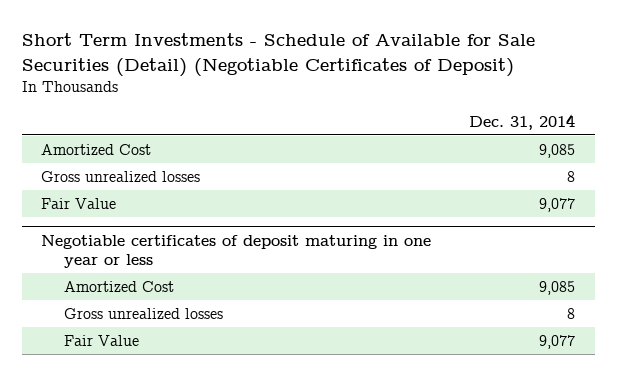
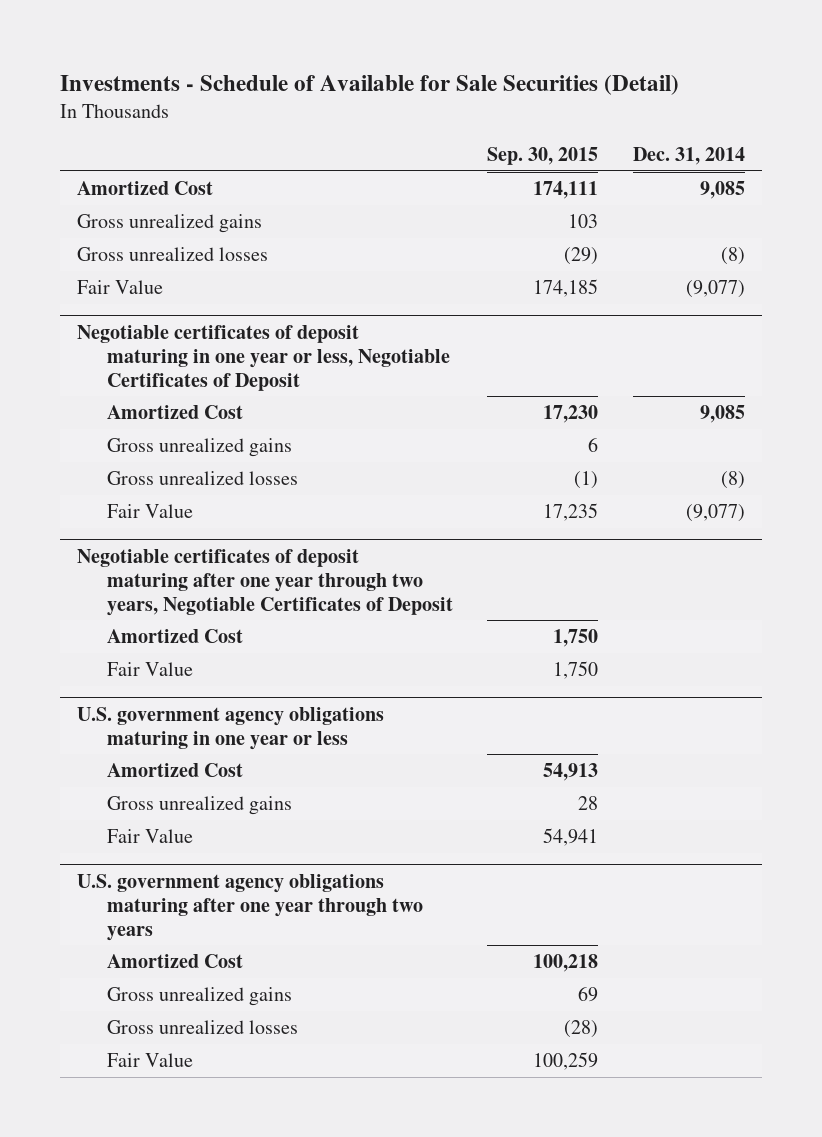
- Short Term Investments - Schedule of Available for Sale Securities (Detail) (Negotiable Certificates of Deposit)
+ Investments - Schedule of Available for Sale Securities (Detail)
- | Dec. 31, 2014
+ | Sep. 30, 2015 | Dec. 31, 2014
- Gross unrealized losses | 8
- Fair Value | 9,077
- Negotiable certificates of deposit maturing in one year or less
+ Gross unrealized gains | 103 |
+ Gross unrealized losses | (29) | (8)
+ Fair Value | 174,185 | (9,077)
+ Negotiable certificates of deposit maturing in one year or less, Negotiable Certificates of Deposit
- Gross unrealized losses | 8
- Fair Value | 9,077
+ Gross unrealized gains | 6 |
+ Gross unrealized losses | (1) | (8)
+ Fair Value | 17,235 | (9,077)
+ Negotiable certificates of deposit maturing after one year through two years, Negotiable Certificates of Deposit
+ Amortized Cost | 1,750 |
+ Fair Value | 1,750 |
+ U.S. government agency obligations maturing in one year or less
+ Amortized Cost | 54,913 |
+ Gross unrealized gains | 28 |
+ Fair Value | 54,941 |
+ U.S. government agency obligations maturing after one year through two years
+ Amortized Cost | 100,218 |
+ Gross unrealized gains | 69 |
+ Gross unrealized losses | (28) |
+ Fair Value | 100,259 |

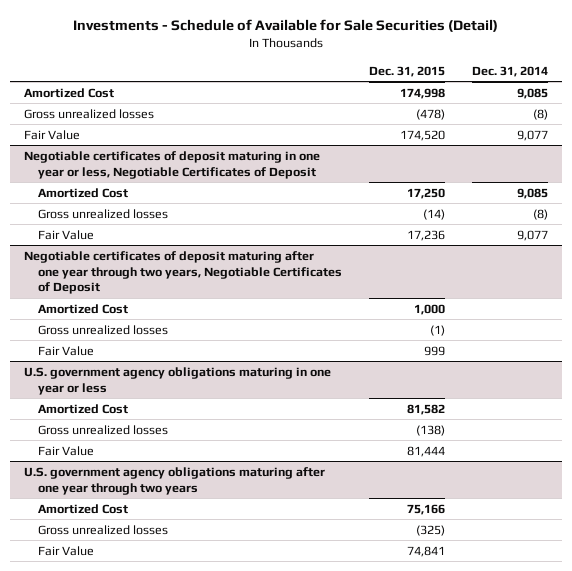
- | Sep. 30, 2015 | Dec. 31, 2014
+ | Dec. 31, 2015 | Dec. 31, 2014
- Gross unrealized gains | 103 |
- Fair Value | 174,185 | (9,077)
+ Fair Value | 174,520 | 9,077
@ Negotiable certificates of deposit maturing in one year or less, Negotiable Certificates of Deposit
- Gross unrealized gains | 6 |
- Fair Value | 17,235 | (9,077)
+ Fair Value | 17,236 | 9,077
@ Negotiable certificates of deposit maturing after one year through two years, Negotiable Certificates of Deposit
+ Gross unrealized losses | (1) |
@ U.S. government agency obligations maturing in one year or less
- Gross unrealized gains | 28 |
+ Gross unrealized losses | (138) |
@ U.S. government agency obligations maturing after one year through two years
- Gross unrealized gains | 69 |

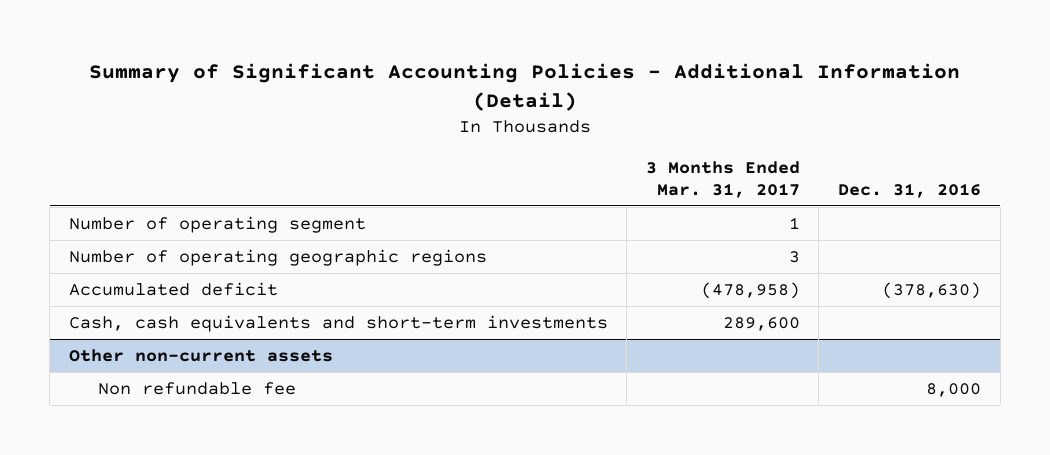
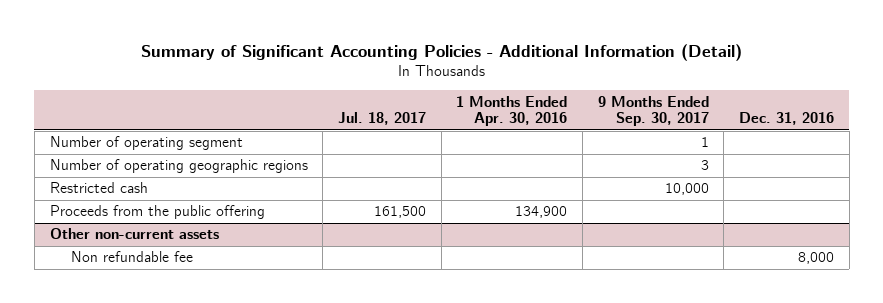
- | 3 Months Ended Mar. 31, 2017 | Dec. 31, 2016
+ | Jul. 18, 2017 | 1 Months Ended Apr. 30, 2016 | 9 Months Ended Sep. 30, 2017 | Dec. 31, 2016
- Accumulated deficit | (478,958) | (378,630)
- Cash, cash equivalents and short-term investments | 289,600 |
+ Restricted cash | | | 10,000 |
+ Proceeds from the public offering | 161,500 | 134,900 | |

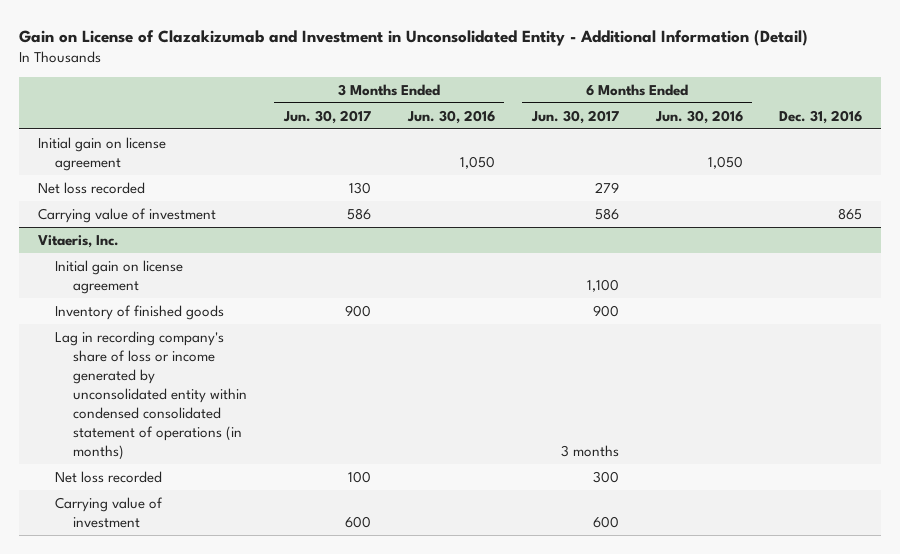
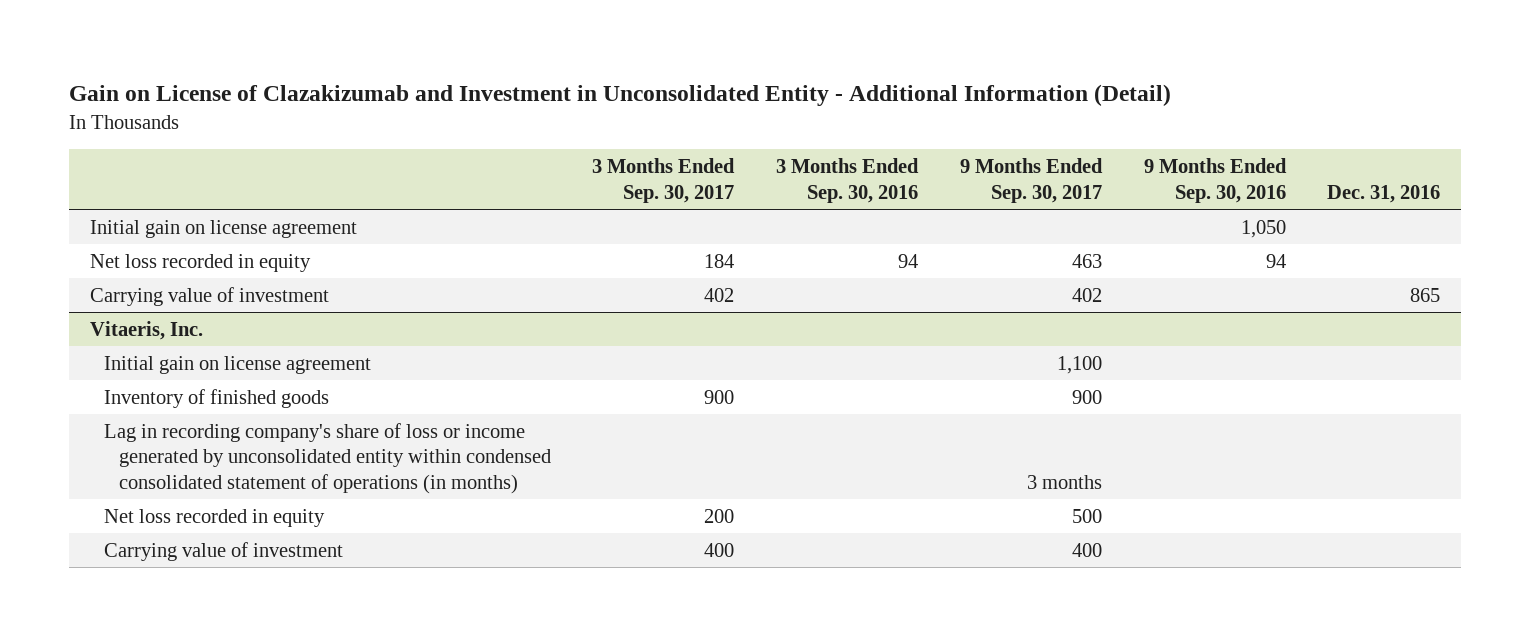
- | 3 Months Ended Jun. 30, 2017 | 3 Months Ended Jun. 30, 2016 | 6 Months Ended Jun. 30, 2017 | 6 Months Ended Jun. 30, 2016 | Dec. 31, 2016
+ | 3 Months Ended Sep. 30, 2017 | 3 Months Ended Sep. 30, 2016 | 9 Months Ended Sep. 30, 2017 | 9 Months Ended Sep. 30, 2016 | Dec. 31, 2016
- Net loss recorded | 130 | | 279 | |
+ Net loss recorded in equity | 184 | 94 | 463 | 94 |
@ Vitaeris, Inc.
- Net loss recorded | 100 | | 300 | |
+ Net loss recorded in equity | 200 | | 500 | |

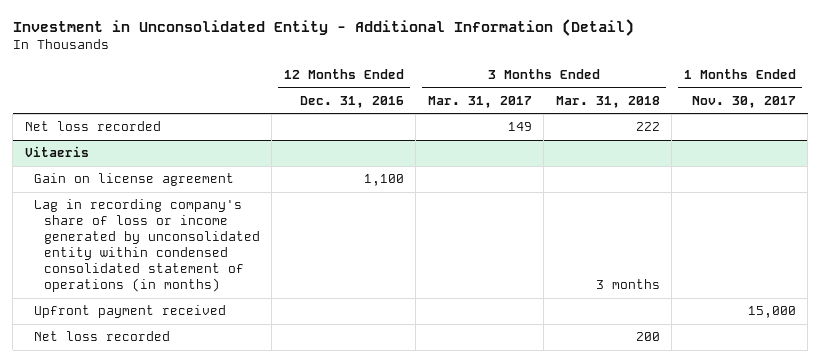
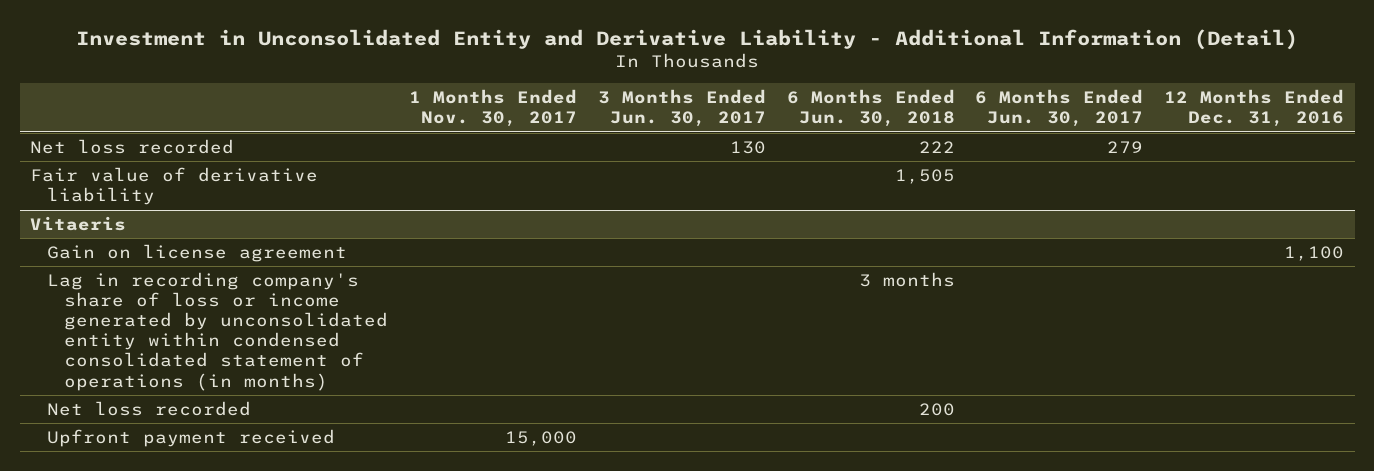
- Investment in Unconsolidated Entity - Additional Information (Detail)
+ Investment in Unconsolidated Entity and Derivative Liability - Additional Information (Detail)
- | 12 Months Ended Dec. 31, 2016 | 3 Months Ended Mar. 31, 2017 | 3 Months Ended Mar. 31, 2018 | 1 Months Ended Nov. 30, 2017
+ | 1 Months Ended Nov. 30, 2017 | 3 Months Ended Jun. 30, 2017 | 6 Months Ended Jun. 30, 2018 | 6 Months Ended Jun. 30, 2017 | 12 Months Ended Dec. 31, 2016
+ Fair value of derivative liability | | | 1,505 | |
@ Vitaeris
moved down: Upfront payment received | 15,000 | | | |

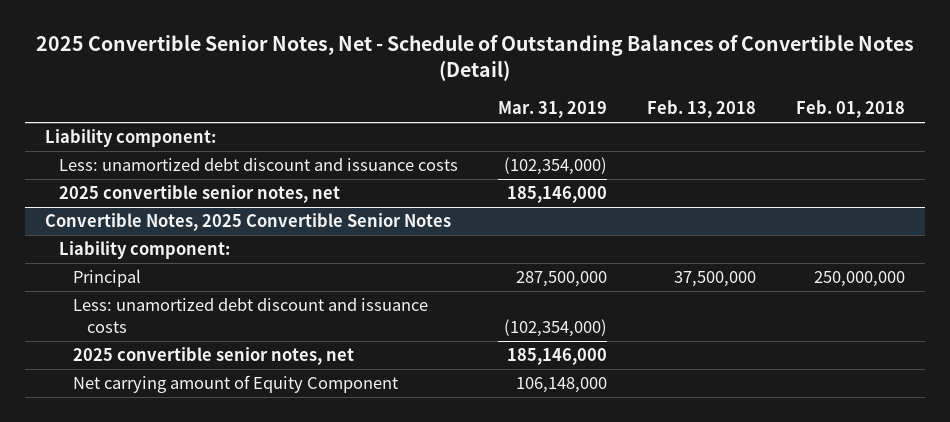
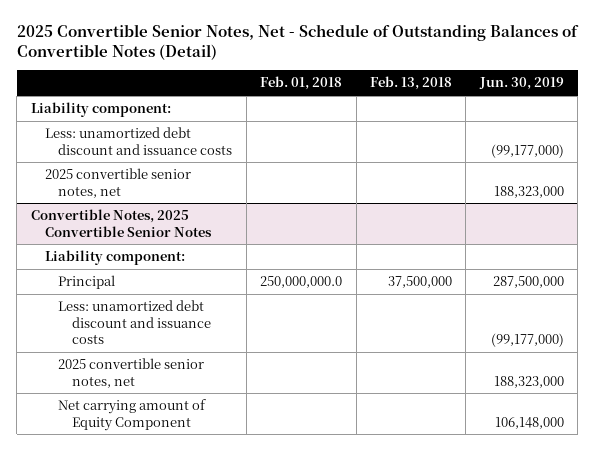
- | Mar. 31, 2019 | Feb. 13, 2018 | Feb. 01, 2018
+ | Feb. 01, 2018 | Feb. 13, 2018 | Jun. 30, 2019
@ Convertible Notes, 2025 Convertible Senior Notes
- Principal | 287,500,000 | 37,500,000 | 250,000,000
+ Principal | 250,000,000.0 | 37,500,000 | 287,500,000

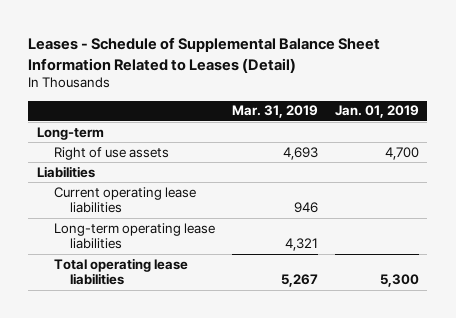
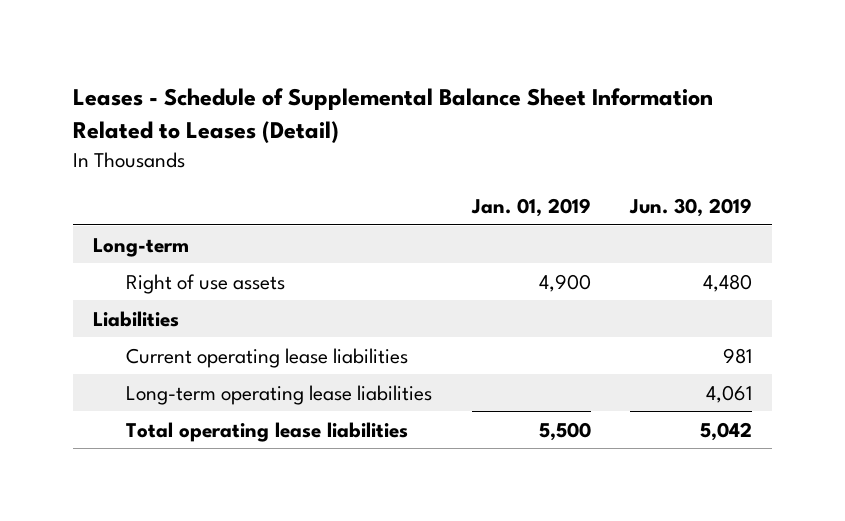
- | Mar. 31, 2019 | Jan. 01, 2019
+ | Jan. 01, 2019 | Jun. 30, 2019
- Right of use assets | 4,693 | 4,700
+ Right of use assets | 4,900 | 4,480
- Total operating lease liabilities | 5,267 | 5,300
+ Total operating lease liabilities | 5,500 | 5,042

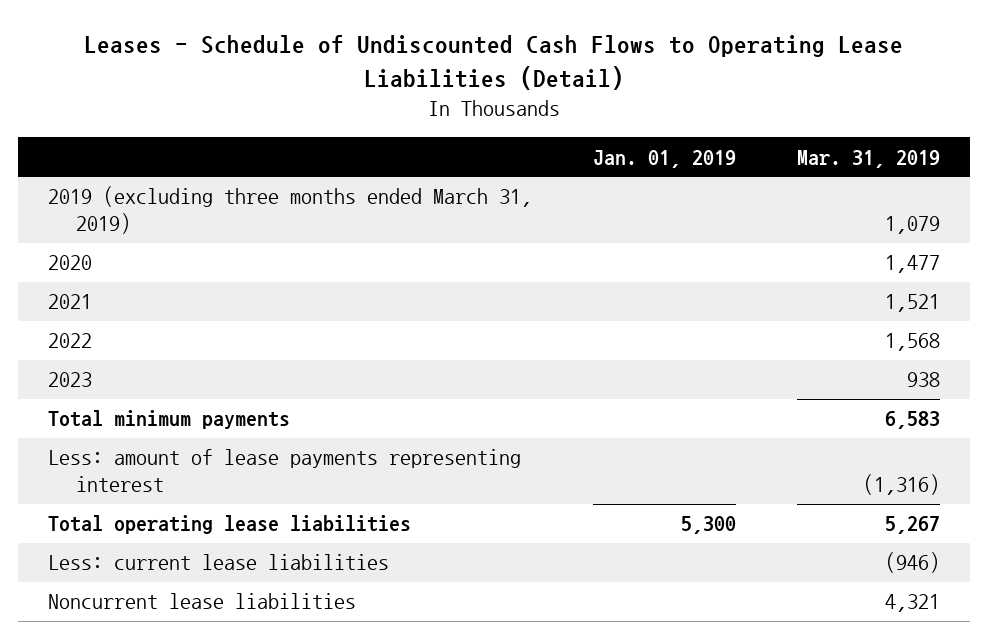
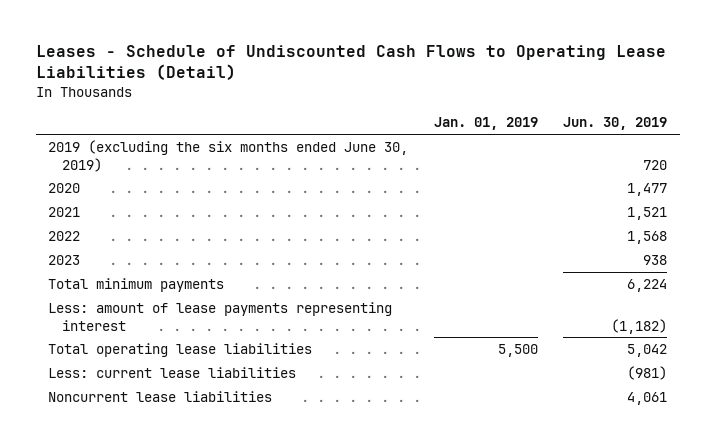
- | Jan. 01, 2019 | Mar. 31, 2019
+ | Jan. 01, 2019 | Jun. 30, 2019
- 2019 (excluding three months ended March 31, 2019) | | 1,079
+ 2019 (excluding the six months ended June 30, 2019) | | 720
- Total operating lease liabilities | 5,300 | 5,267
+ Total operating lease liabilities | 5,500 | 5,042

